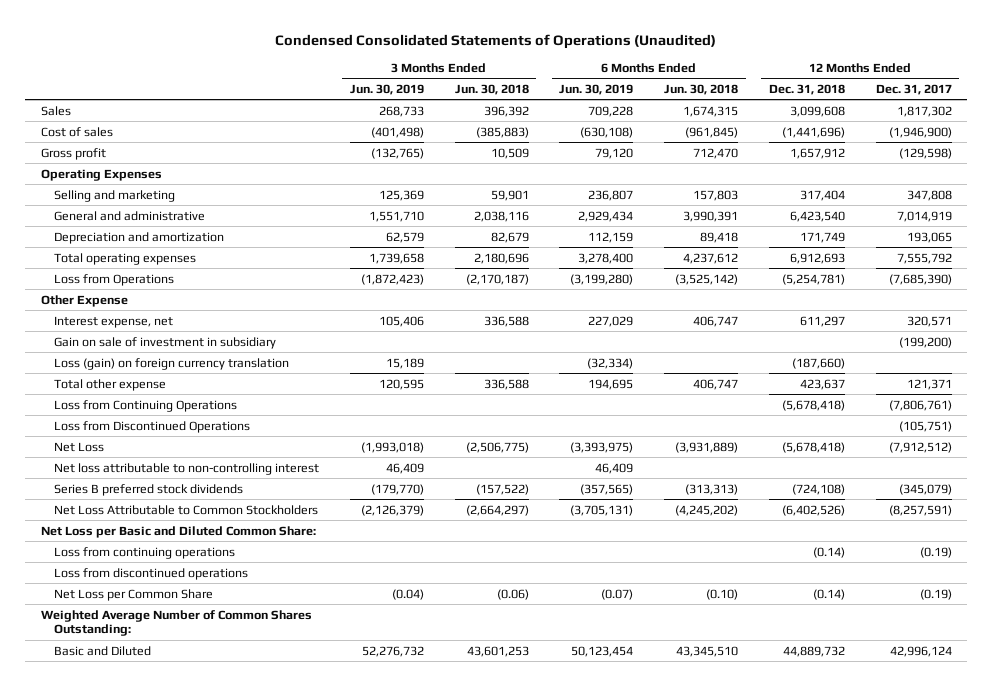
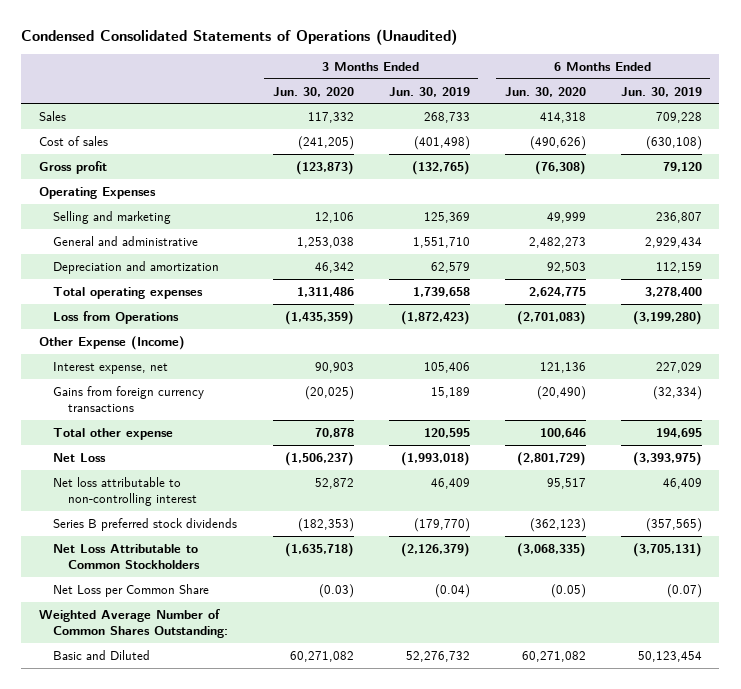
- | 3 Months Ended Jun. 30, 2019 | 3 Months Ended Jun. 30, 2018 | 6 Months Ended Jun. 30, 2019 | 6 Months Ended Jun. 30, 2018 | 12 Months Ended Dec. 31, 2018 | 12 Months Ended Dec. 31, 2017
+ | 3 Months Ended Jun. 30, 2020 | 3 Months Ended Jun. 30, 2019 | 6 Months Ended Jun. 30, 2020 | 6 Months Ended Jun. 30, 2019
- Other Expense
+ Other Expense (Income)
- Gain on sale of investment in subsidiary | | | | | | (199,200)
- Loss (gain) on foreign currency translation | 15,189 | | (32,334) | | (187,660) |
+ Gains from foreign currency transactions | (20,025) | 15,189 | (20,490) | (32,334)
- Loss from Continuing Operations | | | | | (5,678,418) | (7,806,761)
- Loss from Discontinued Operations | | | | | | (105,751)
- Net Loss per Basic and Diluted Common Share:
- Loss from continuing operations | | | | | (0.14) | (0.19)
- Loss from discontinued operations

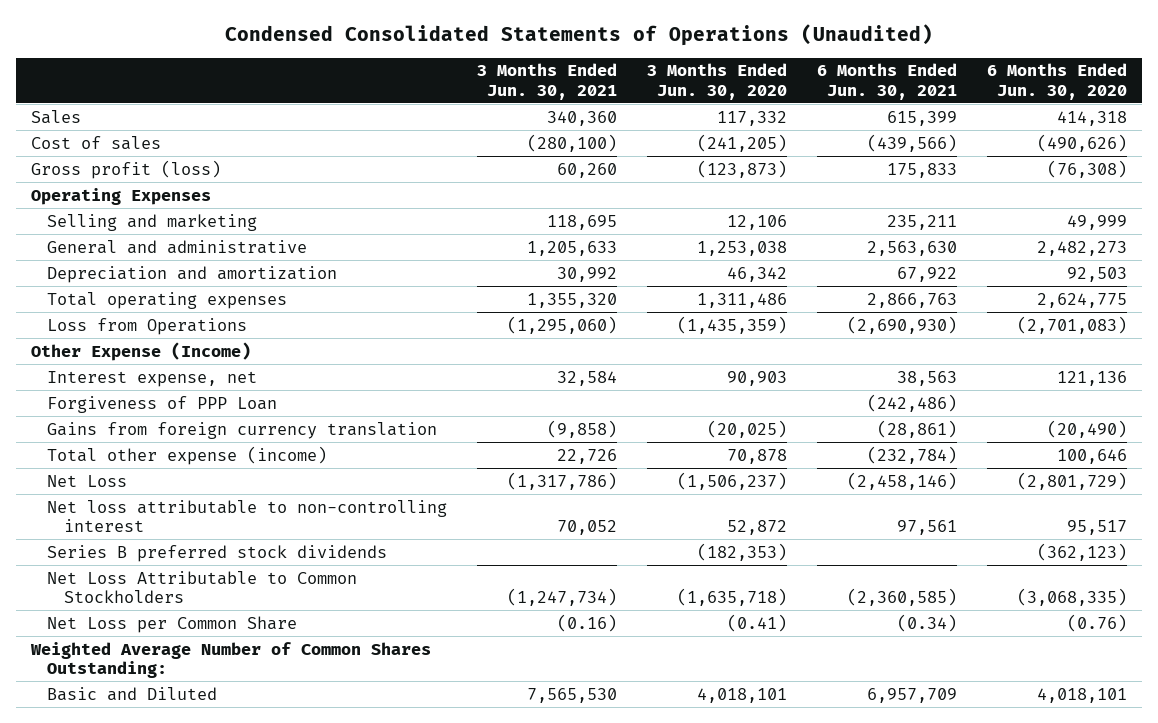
- | 3 Months Ended Jun. 30, 2020 | 3 Months Ended Jun. 30, 2019 | 6 Months Ended Jun. 30, 2020 | 6 Months Ended Jun. 30, 2019
+ | 3 Months Ended Jun. 30, 2021 | 3 Months Ended Jun. 30, 2020 | 6 Months Ended Jun. 30, 2021 | 6 Months Ended Jun. 30, 2020
- Gross profit | (123,873) | (132,765) | (76,308) | 79,120
+ Gross profit (loss) | 60,260 | (123,873) | 175,833 | (76,308)
- Gains from foreign currency transactions | (20,025) | 15,189 | (20,490) | (32,334)
- Total other expense | 70,878 | 120,595 | 100,646 | 194,695
+ Forgiveness of PPP Loan | | | (242,486) |
+ Gains from foreign currency translation | (9,858) | (20,025) | (28,861) | (20,490)
+ Total other expense (income) | 22,726 | 70,878 | (232,784) | 100,646
- Net Loss per Common Share | (0.03) | (0.04) | (0.05) | (0.07)
+ Net Loss per Common Share | (0.16) | (0.41) | (0.34) | (0.76)
- Basic and Diluted | 60,271,082 | 52,276,732 | 60,271,082 | 50,123,454
+ Basic and Diluted | 7,565,530 | 4,018,101 | 6,957,709 | 4,018,101

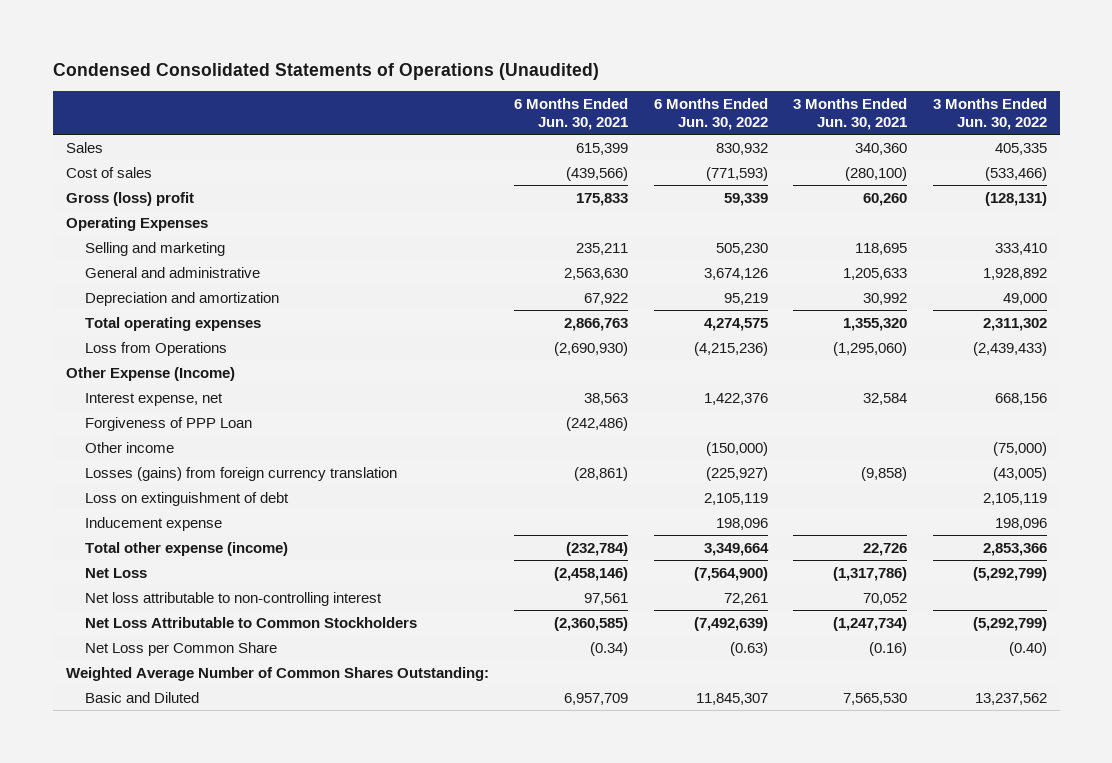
- | 3 Months Ended Jun. 30, 2021 | 3 Months Ended Jun. 30, 2020 | 6 Months Ended Jun. 30, 2021 | 6 Months Ended Jun. 30, 2020
+ | 6 Months Ended Jun. 30, 2021 | 6 Months Ended Jun. 30, 2022 | 3 Months Ended Jun. 30, 2021 | 3 Months Ended Jun. 30, 2022
- Gross profit (loss) | 60,260 | (123,873) | 175,833 | (76,308)
+ Gross (loss) profit | 175,833 | 59,339 | 60,260 | (128,131)
- Gains from foreign currency translation | (9,858) | (20,025) | (28,861) | (20,490)
+ Other income | | (150,000) | | (75,000)
+ Losses (gains) from foreign currency translation | (28,861) | (225,927) | (9,858) | (43,005)
+ Loss on extinguishment of debt | | 2,105,119 | | 2,105,119
+ Inducement expense | | 198,096 | | 198,096
- Series B preferred stock dividends | | (182,353) | | (362,123)

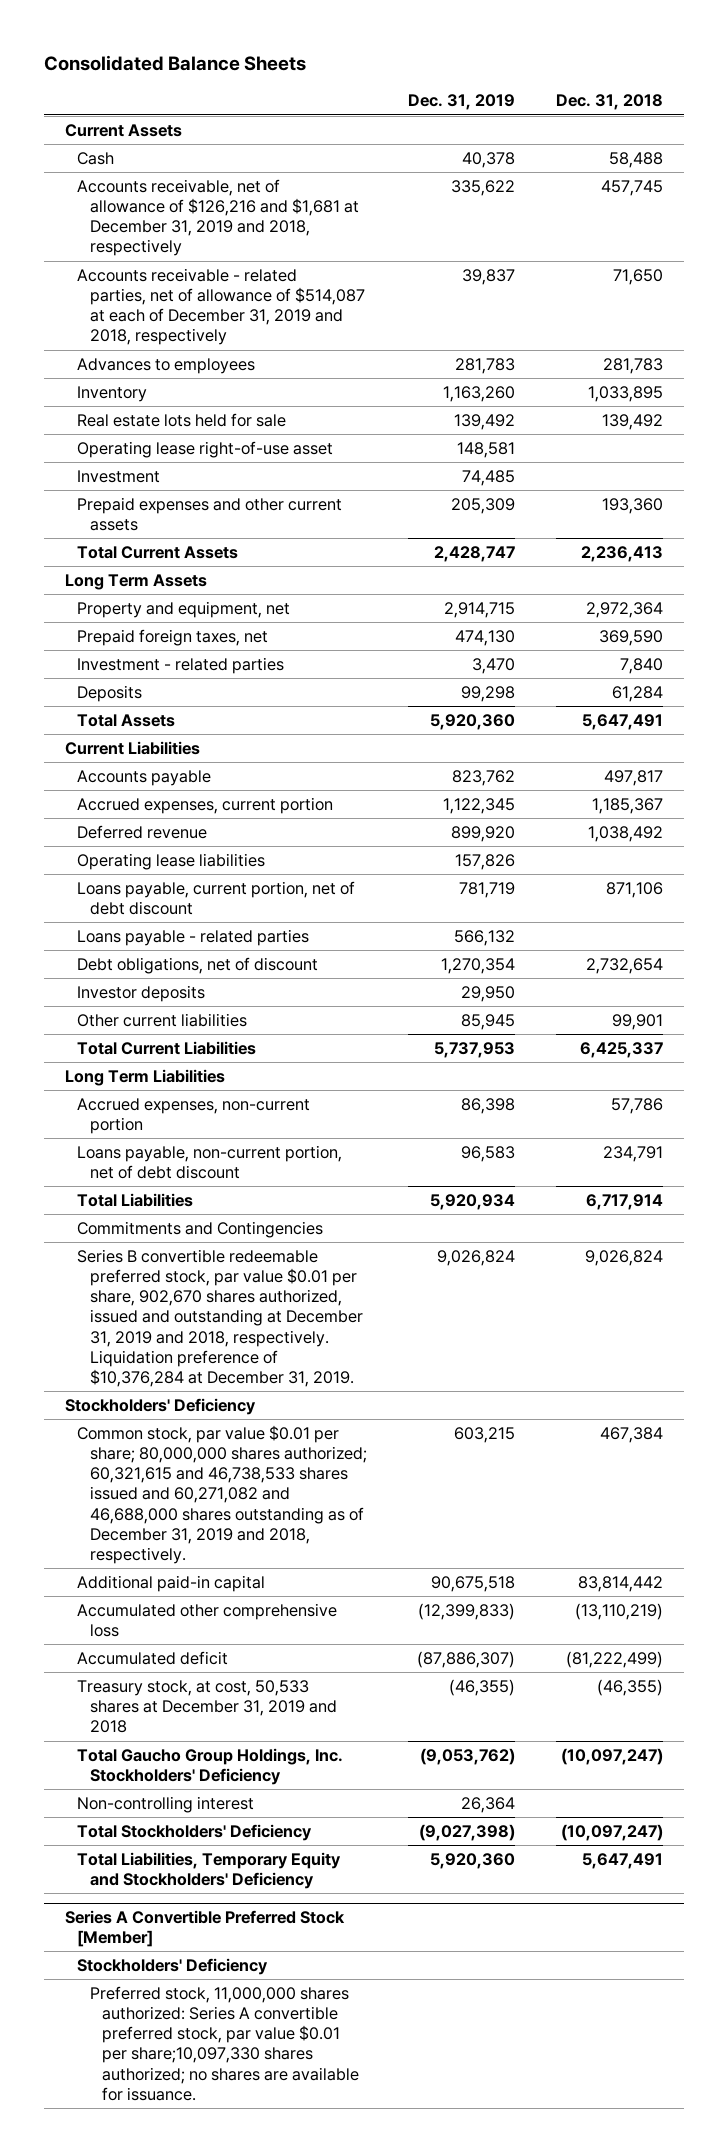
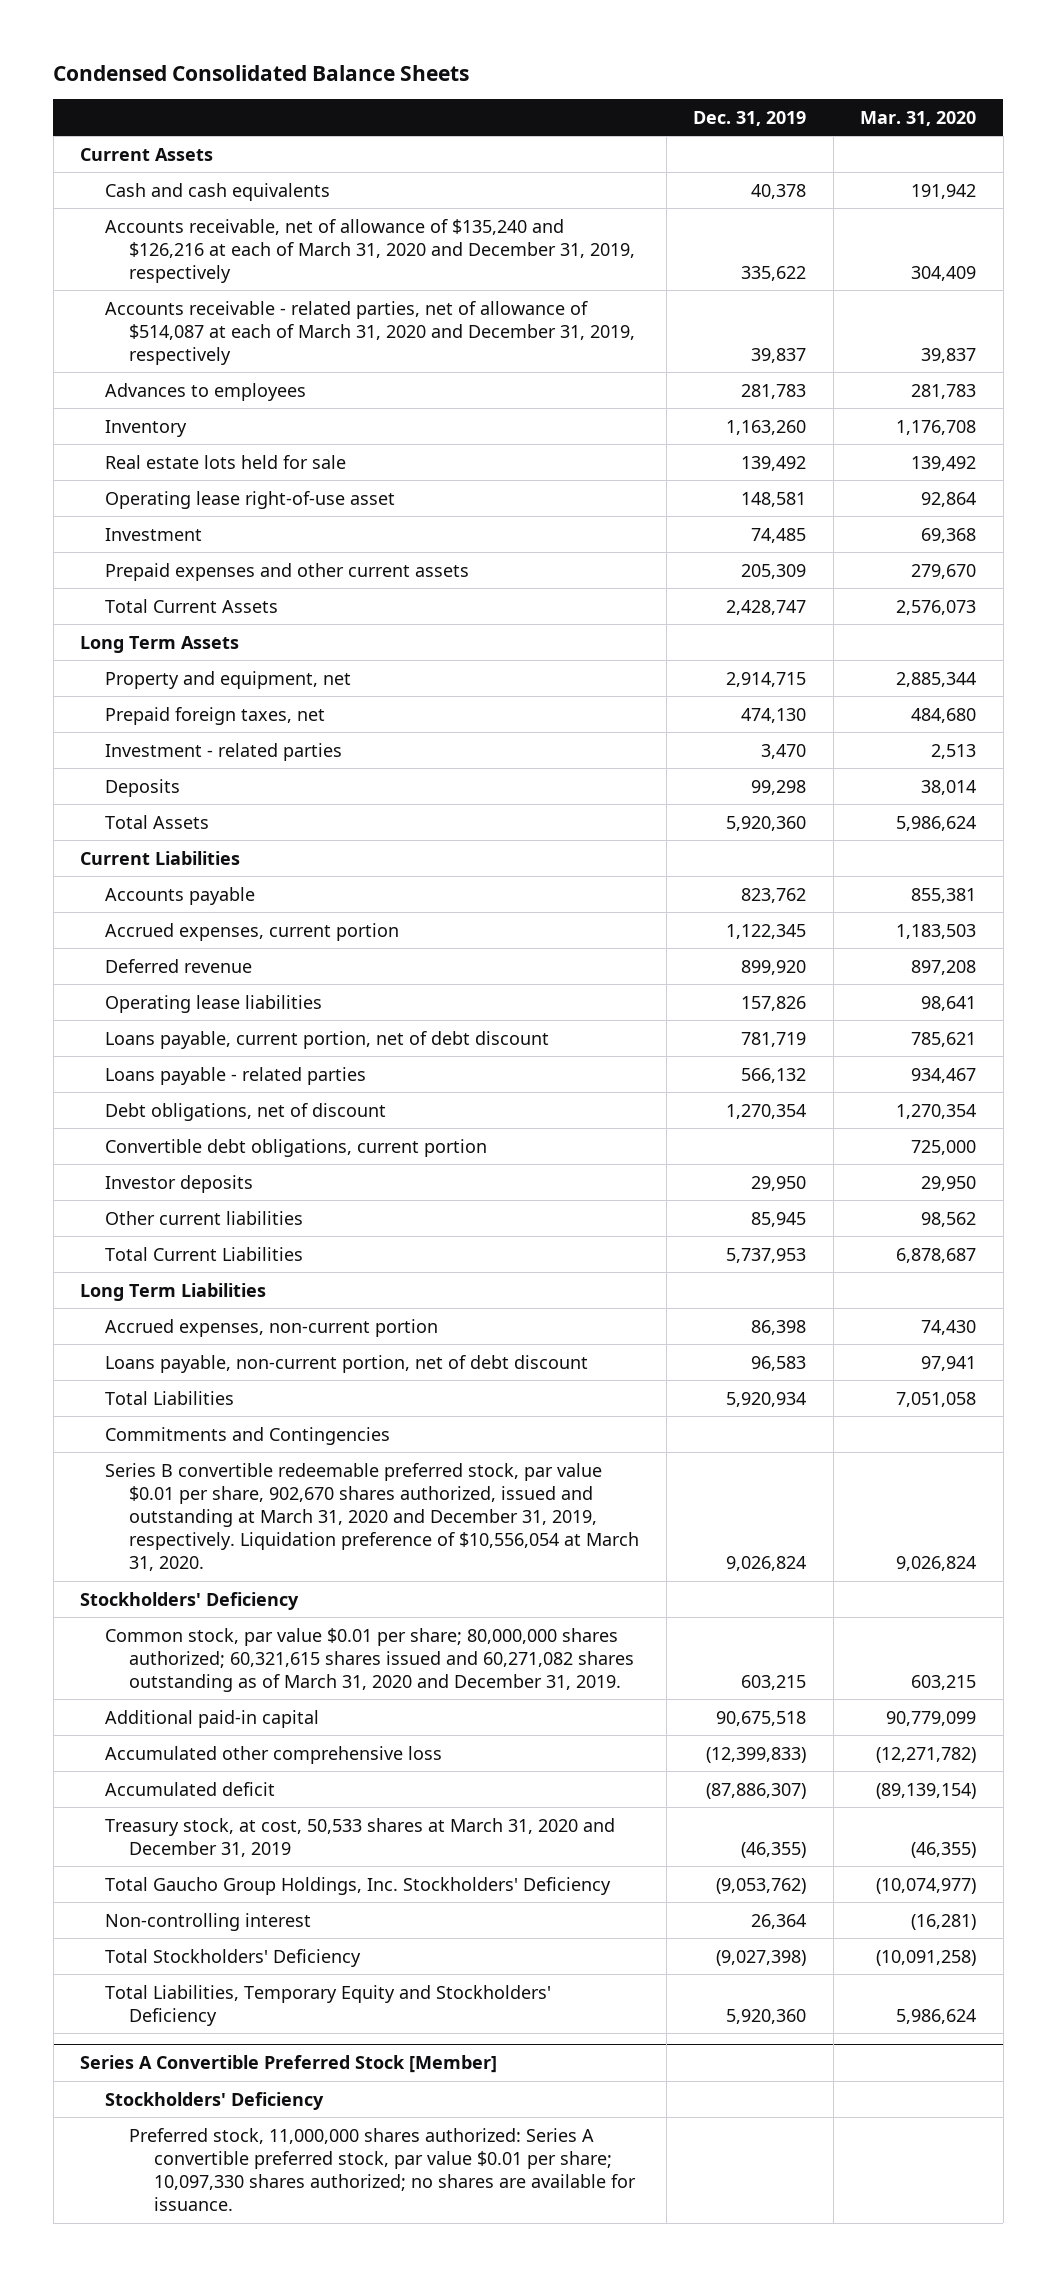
- Consolidated Balance Sheets
+ Condensed Consolidated Balance Sheets
- | Dec. 31, 2019 | Dec. 31, 2018
+ | Dec. 31, 2019 | Mar. 31, 2020
- Cash | 40,378 | 58,488
- Accounts receivable, net of allowance of $126,216 and $1,681 at December 31, 2019 and 2018, respectively | 335,622 | 457,745
- Accounts receivable - related parties, net of allowance of $514,087 at each of December 31, 2019 and 2018, respectively | 39,837 | 71,650
+ Cash and cash equivalents | 40,378 | 191,942
+ Accounts receivable, net of allowance of $135,240 and $126,216 at each of March 31, 2020 and December 31, 2019, respectively | 335,622 | 304,409
+ Accounts receivable - related parties, net of allowance of $514,087 at each of March 31, 2020 and December 31, 2019, respectively | 39,837 | 39,837
+ Convertible debt obligations, current portion | | 725,000
- Series B convertible redeemable preferred stock, par value $0.01 per share, 902,670 shares authorized, issued and outstanding at December 31, 2019 and 2018, respectively. Liquidation preference of $10,376,284 at December 31, 2019. | 9,026,824 | 9,026,824
+ Series B convertible redeemable preferred stock, par value $0.01 per share, 902,670 shares authorized, issued and outstanding at March 31, 2020 and December 31, 2019, respectively. Liquidation preference of $10,556,054 at March 31, 2020. | 9,026,824 | 9,026,824
- Common stock, par value $0.01 per share; 80,000,000 shares authorized; 60,321,615 and 46,738,533 shares issued and 60,271,082 and 46,688,000 shares outstanding as of December 31, 2019 and 2018, respectively. | 603,215 | 467,384
+ Common stock, par value $0.01 per share; 80,000,000 shares authorized; 60,321,615 shares issued and 60,271,082 shares outstanding as of March 31, 2020 and December 31, 2019. | 603,215 | 603,215
- Treasury stock, at cost, 50,533 shares at December 31, 2019 and 2018 | (46,355) | (46,355)
+ Treasury stock, at cost, 50,533 shares at March 31, 2020 and December 31, 2019 | (46,355) | (46,355)
@ Series A Convertible Preferred Stock [Member]
- Preferred stock, 11,000,000 shares authorized: Series A convertible preferred stock, par value $0.01 per share;10,097,330 shares authorized; no shares are available for issuance.
+ Preferred stock, 11,000,000 shares authorized: Series A convertible preferred stock, par value $0.01 per share; 10,097,330 shares authorized; no shares are available for issuance.

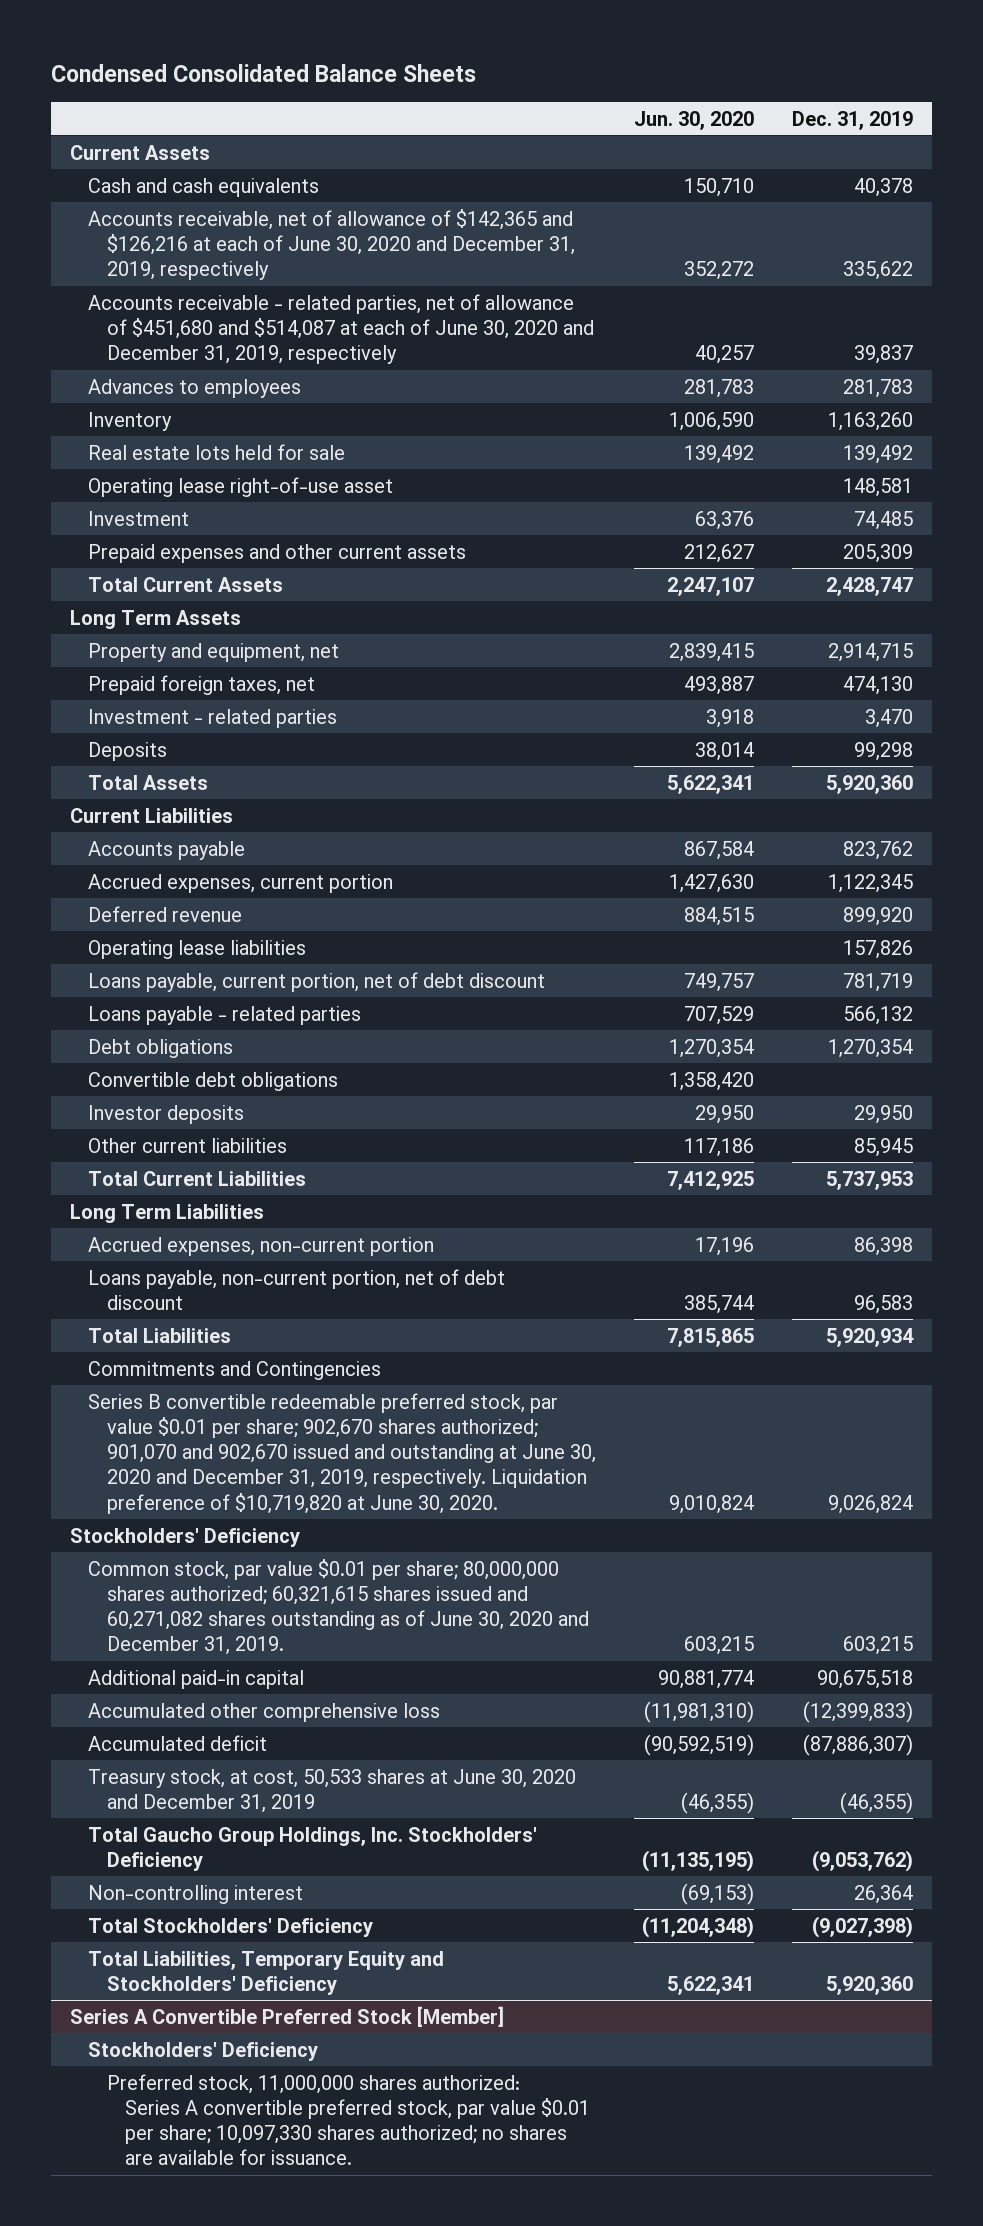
- | Dec. 31, 2019 | Mar. 31, 2020
+ | Jun. 30, 2020 | Dec. 31, 2019
- Accounts receivable, net of allowance of $135,240 and $126,216 at each of March 31, 2020 and December 31, 2019, respectively | 335,622 | 304,409
- Accounts receivable - related parties, net of allowance of $514,087 at each of March 31, 2020 and December 31, 2019, respectively | 39,837 | 39,837
+ Accounts receivable, net of allowance of $142,365 and $126,216 at each of June 30, 2020 and December 31, 2019, respectively | 352,272 | 335,622
+ Accounts receivable - related parties, net of allowance of $451,680 and $514,087 at each of June 30, 2020 and December 31, 2019, respectively | 40,257 | 39,837
- Debt obligations, net of discount | 1,270,354 | 1,270,354
- Convertible debt obligations, current portion | | 725,000
+ Debt obligations | 1,270,354 | 1,270,354
+ Convertible debt obligations | 1,358,420 |
- Series B convertible redeemable preferred stock, par value $0.01 per share, 902,670 shares authorized, issued and outstanding at March 31, 2020 and December 31, 2019, respectively. Liquidation preference of $10,556,054 at March 31, 2020. | 9,026,824 | 9,026,824
+ Series B convertible redeemable preferred stock, par value $0.01 per share; 902,670 shares authorized; 901,070 and 902,670 issued and outstanding at June 30, 2020 and December 31, 2019, respectively. Liquidation preference of $10,719,820 at June 30, 2020. | 9,010,824 | 9,026,824
- Common stock, par value $0.01 per share; 80,000,000 shares authorized; 60,321,615 shares issued and 60,271,082 shares outstanding as of March 31, 2020 and December 31, 2019. | 603,215 | 603,215
+ Common stock, par value $0.01 per share; 80,000,000 shares authorized; 60,321,615 shares issued and 60,271,082 shares outstanding as of June 30, 2020 and December 31, 2019. | 603,215 | 603,215
- Treasury stock, at cost, 50,533 shares at March 31, 2020 and December 31, 2019 | (46,355) | (46,355)
+ Treasury stock, at cost, 50,533 shares at June 30, 2020 and December 31, 2019 | (46,355) | (46,355)

